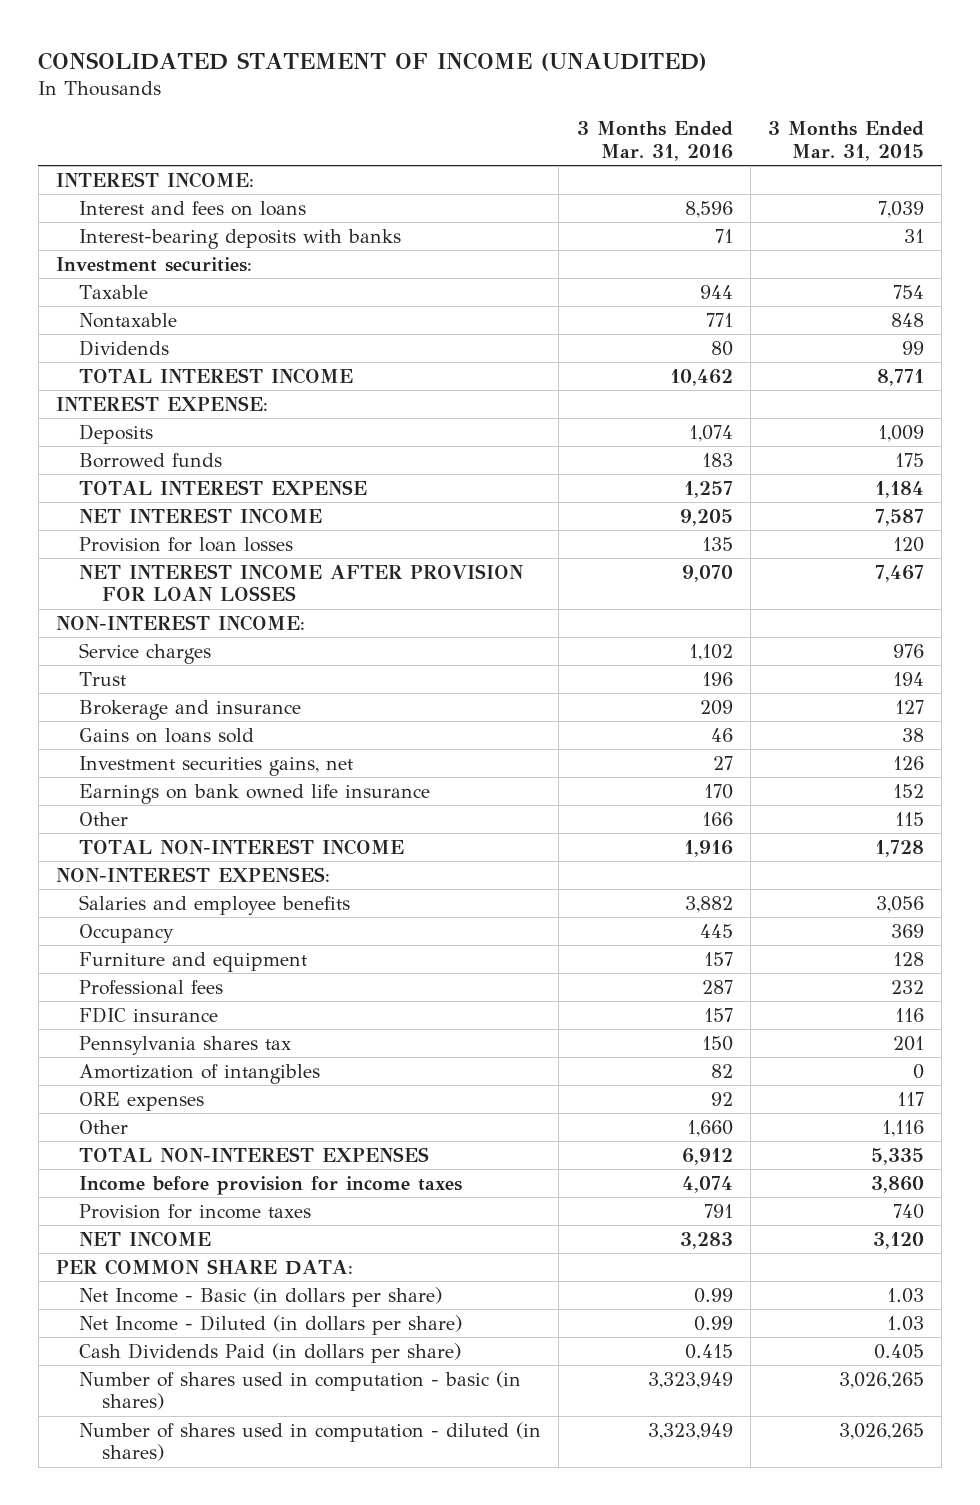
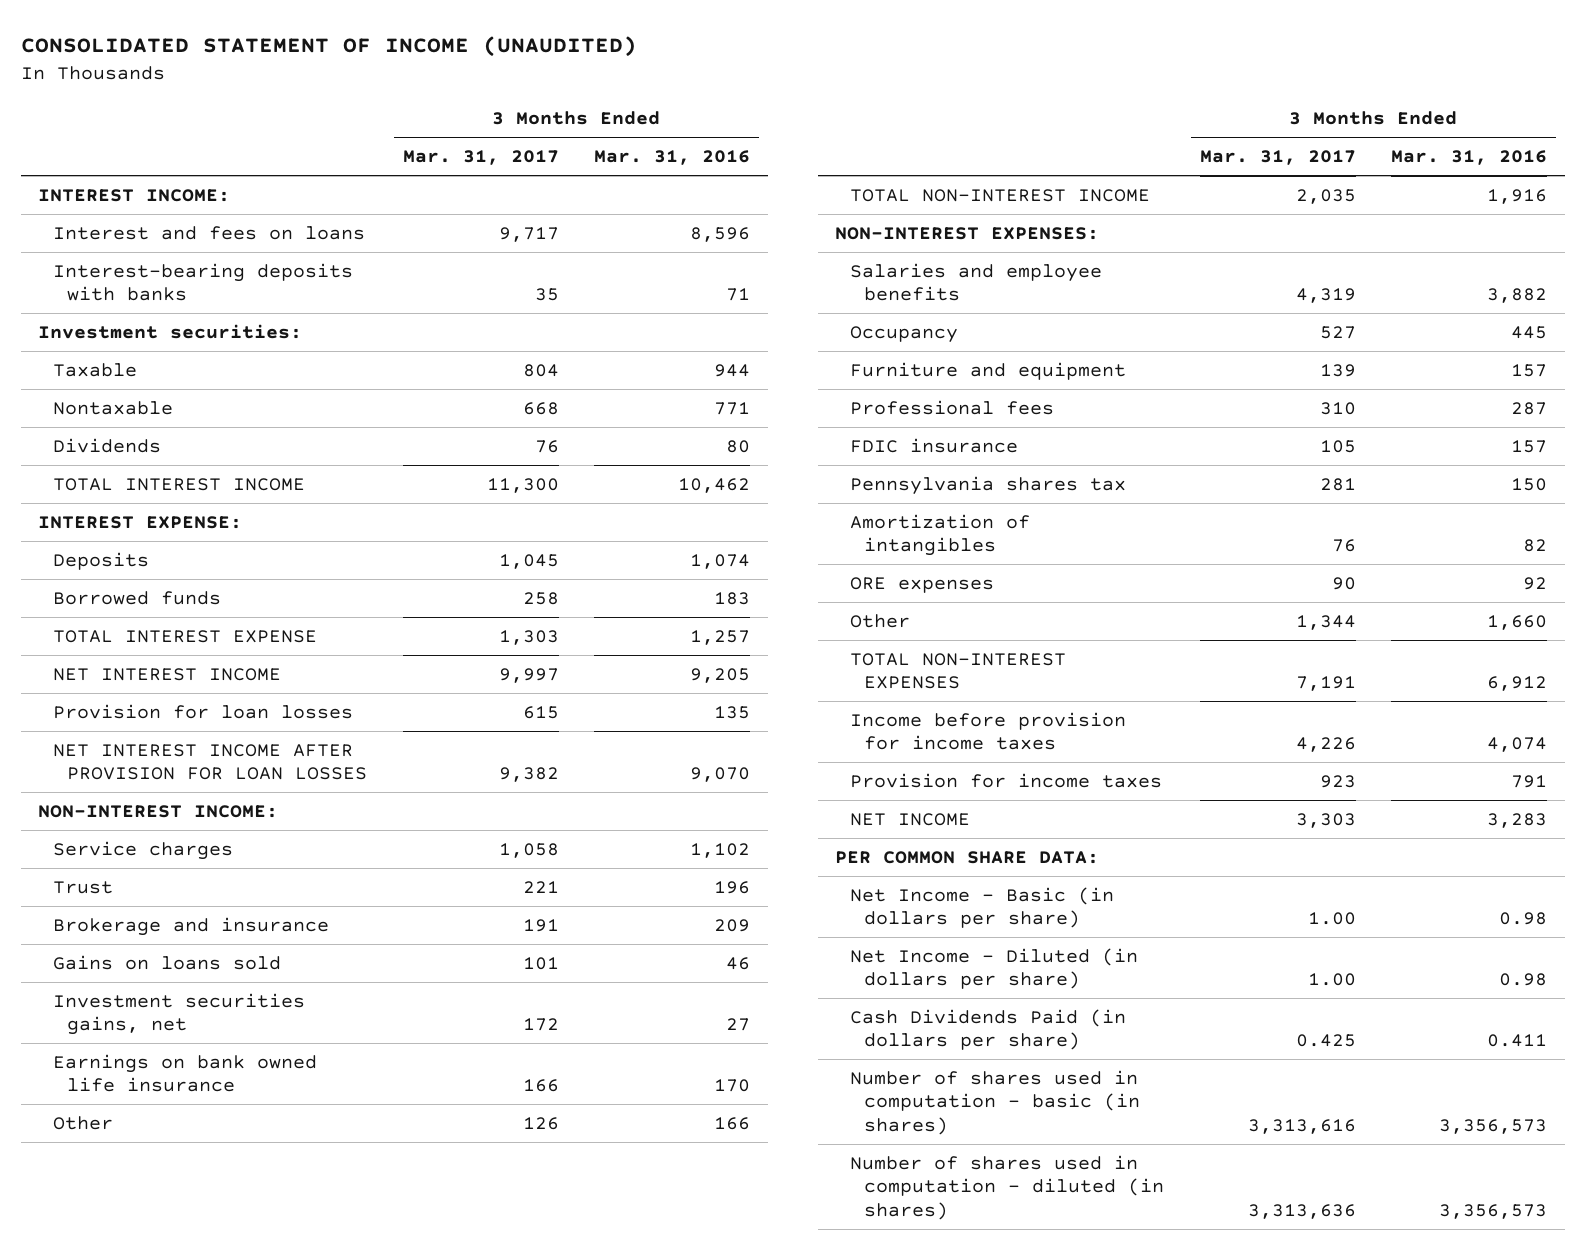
- | 3 Months Ended Mar. 31, 2016 | 3 Months Ended Mar. 31, 2015
+ | 3 Months Ended Mar. 31, 2017 | 3 Months Ended Mar. 31, 2016
- Net Income - Basic (in dollars per share) | 0.99 | 1.03
- Net Income - Diluted (in dollars per share) | 0.99 | 1.03
- Cash Dividends Paid (in dollars per share) | 0.415 | 0.405
- Number of shares used in computation - basic (in shares) | 3,323,949 | 3,026,265
- Number of shares used in computation - diluted (in shares) | 3,323,949 | 3,026,265
+ Net Income - Basic (in dollars per share) | 1.00 | 0.98
+ Net Income - Diluted (in dollars per share) | 1.00 | 0.98
+ Cash Dividends Paid (in dollars per share) | 0.425 | 0.411
+ Number of shares used in computation - basic (in shares) | 3,313,616 | 3,356,573
+ Number of shares used in computation - diluted (in shares) | 3,313,636 | 3,356,573

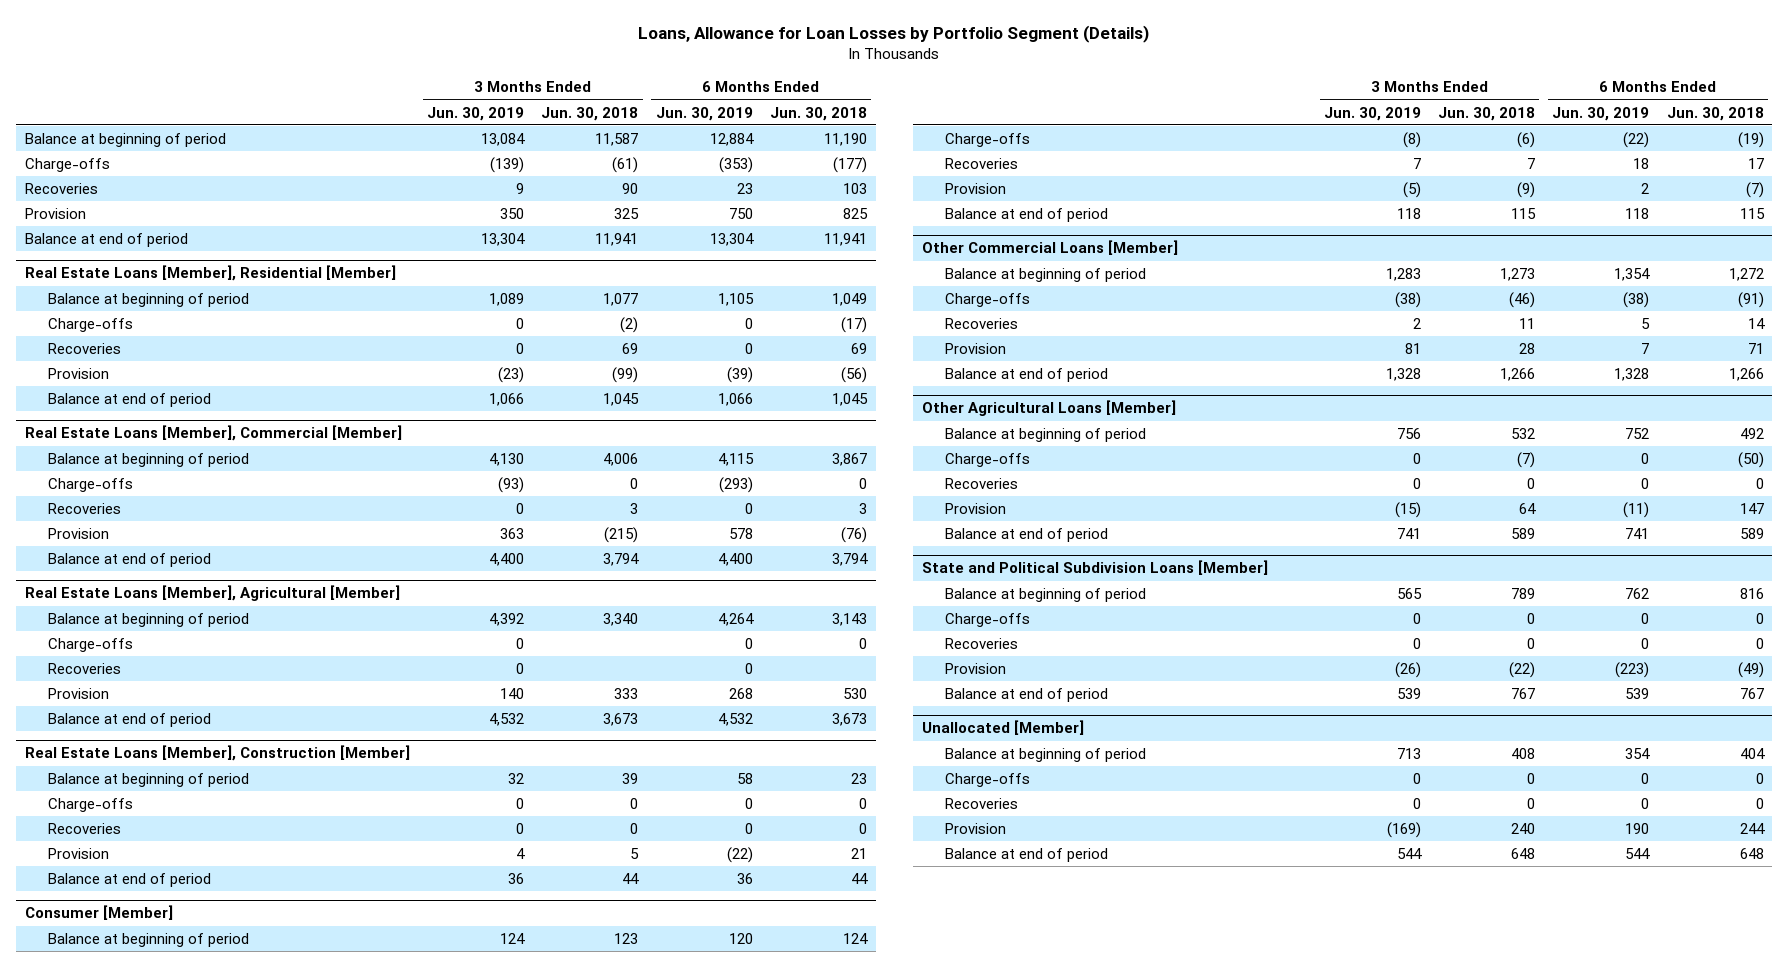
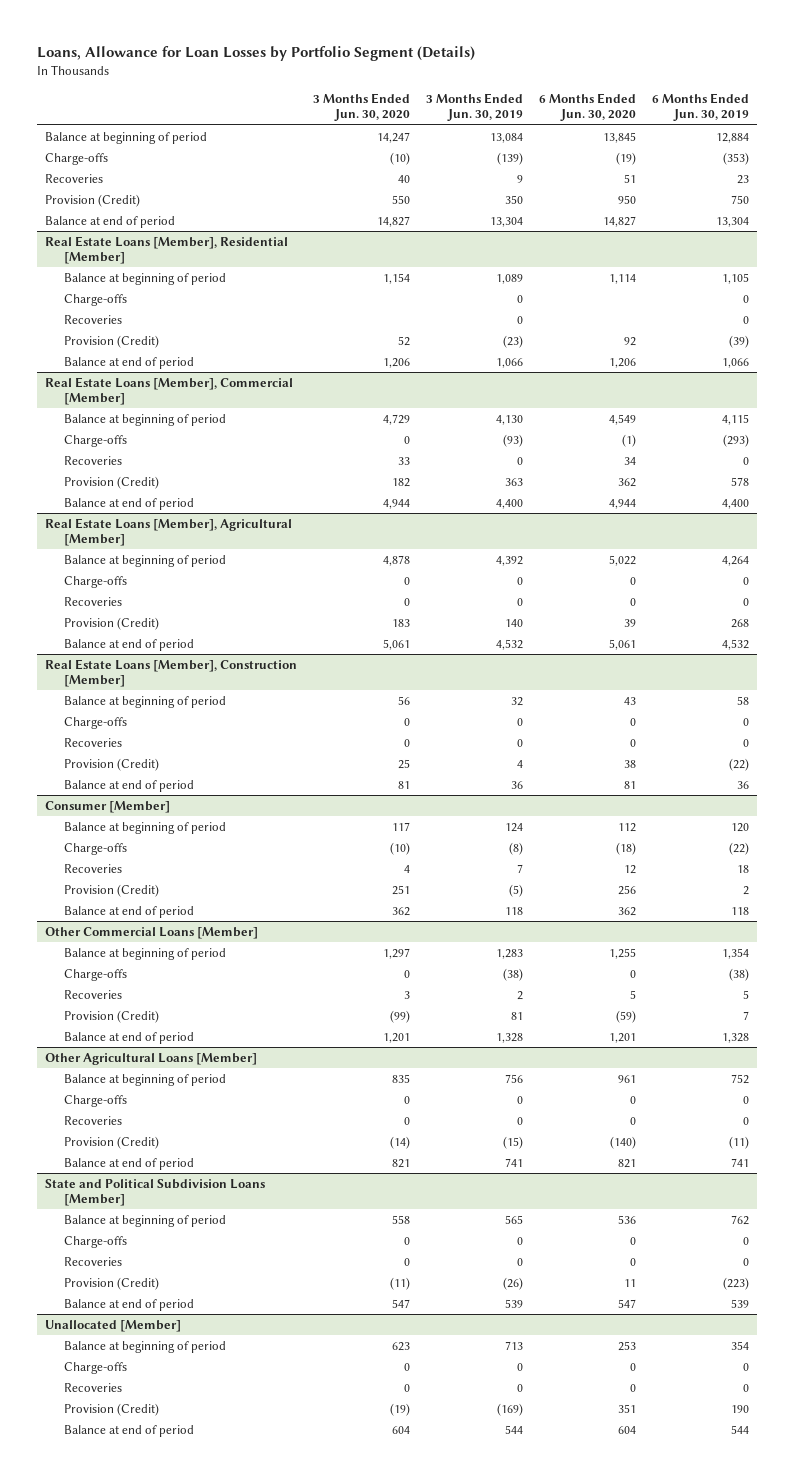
- | 3 Months Ended Jun. 30, 2019 | 3 Months Ended Jun. 30, 2018 | 6 Months Ended Jun. 30, 2019 | 6 Months Ended Jun. 30, 2018
+ | 3 Months Ended Jun. 30, 2020 | 3 Months Ended Jun. 30, 2019 | 6 Months Ended Jun. 30, 2020 | 6 Months Ended Jun. 30, 2019
- Provision | 350 | 325 | 750 | 825
+ Provision (Credit) | 550 | 350 | 950 | 750
@ Real Estate Loans [Member], Residential [Member]
- Provision | (23) | (99) | (39) | (56)
+ Provision (Credit) | 52 | (23) | 92 | (39)
@ Real Estate Loans [Member], Commercial [Member]
- Provision | 363 | (215) | 578 | (76)
+ Provision (Credit) | 182 | 363 | 362 | 578
@ Real Estate Loans [Member], Agricultural [Member]
- Provision | 140 | 333 | 268 | 530
+ Provision (Credit) | 183 | 140 | 39 | 268
@ Real Estate Loans [Member], Construction [Member]
- Provision | 4 | 5 | (22) | 21
+ Provision (Credit) | 25 | 4 | 38 | (22)
@ Consumer [Member]
- Provision | (5) | (9) | 2 | (7)
+ Provision (Credit) | 251 | (5) | 256 | 2
@ Other Commercial Loans [Member]
- Provision | 81 | 28 | 7 | 71
+ Provision (Credit) | (99) | 81 | (59) | 7
@ Other Agricultural Loans [Member]
- Provision | (15) | 64 | (11) | 147
+ Provision (Credit) | (14) | (15) | (140) | (11)
@ State and Political Subdivision Loans [Member]
- Provision | (26) | (22) | (223) | (49)
+ Provision (Credit) | (11) | (26) | 11 | (223)
@ Unallocated [Member]
- Provision | (169) | 240 | 190 | 244
+ Provision (Credit) | (19) | (169) | 351 | 190

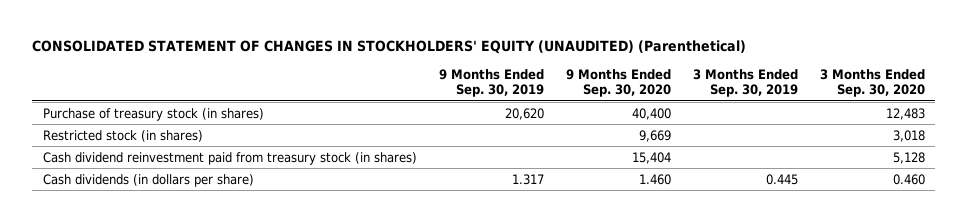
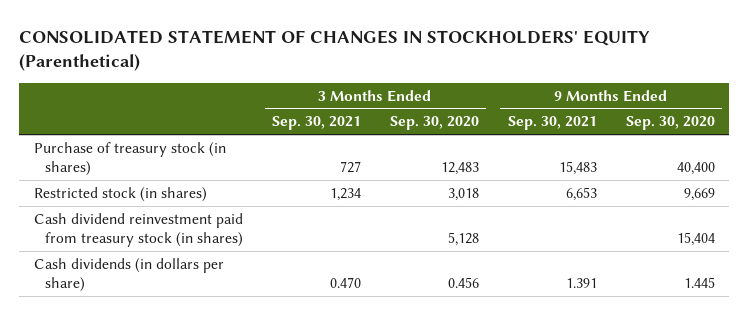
- CONSOLIDATED STATEMENT OF CHANGES IN STOCKHOLDERS' EQUITY (UNAUDITED) (Parenthetical)
+ CONSOLIDATED STATEMENT OF CHANGES IN STOCKHOLDERS' EQUITY (Parenthetical)
- | 9 Months Ended Sep. 30, 2019 | 9 Months Ended Sep. 30, 2020 | 3 Months Ended Sep. 30, 2019 | 3 Months Ended Sep. 30, 2020
+ | 3 Months Ended Sep. 30, 2021 | 3 Months Ended Sep. 30, 2020 | 9 Months Ended Sep. 30, 2021 | 9 Months Ended Sep. 30, 2020
- Cash dividends (in dollars per share) | 1.317 | 1.460 | 0.445 | 0.460
+ Cash dividends (in dollars per share) | 0.470 | 0.456 | 1.391 | 1.445

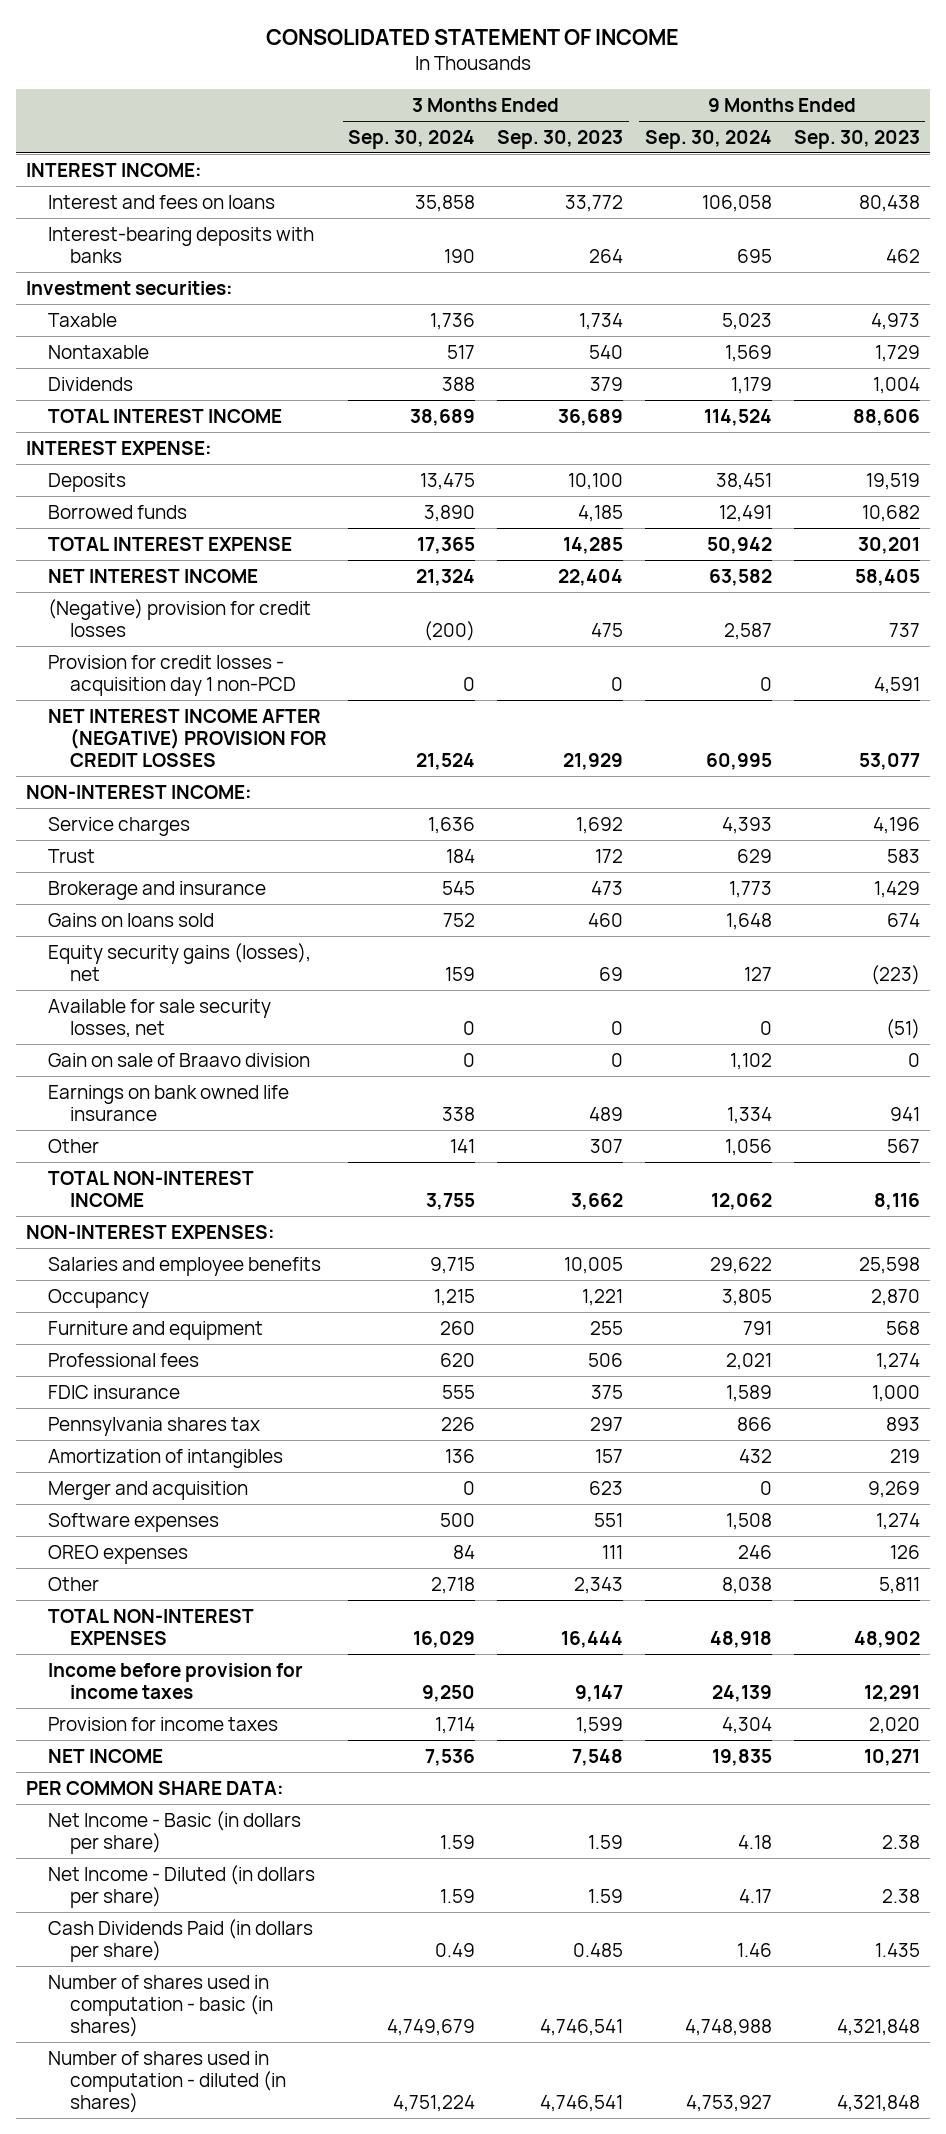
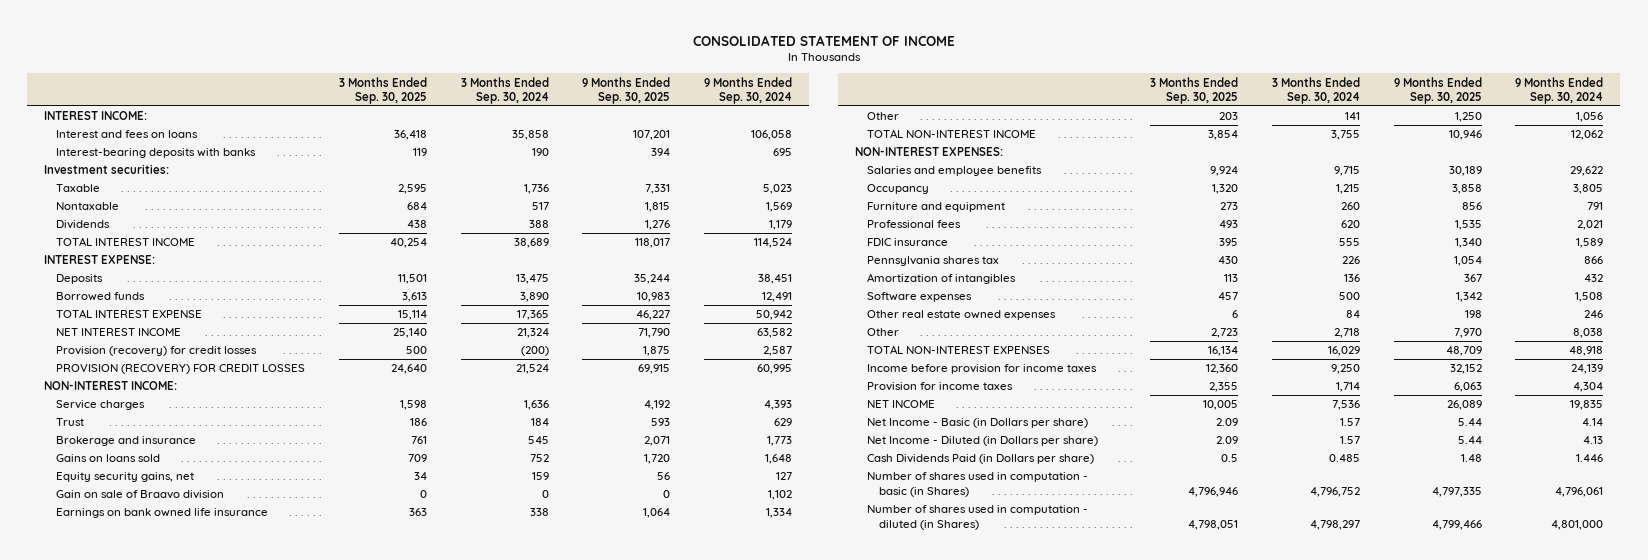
- | 3 Months Ended Sep. 30, 2024 | 3 Months Ended Sep. 30, 2023 | 9 Months Ended Sep. 30, 2024 | 9 Months Ended Sep. 30, 2023
+ | 3 Months Ended Sep. 30, 2025 | 3 Months Ended Sep. 30, 2024 | 9 Months Ended Sep. 30, 2025 | 9 Months Ended Sep. 30, 2024
- (Negative) provision for credit losses | (200) | 475 | 2,587 | 737
- Provision for credit losses - acquisition day 1 non-PCD | 0 | 0 | 0 | 4,591
- NET INTEREST INCOME AFTER (NEGATIVE) PROVISION FOR CREDIT LOSSES | 21,524 | 21,929 | 60,995 | 53,077
+ Provision (recovery) for credit losses | 500 | (200) | 1,875 | 2,587
+ PROVISION (RECOVERY) FOR CREDIT LOSSES | 24,640 | 21,524 | 69,915 | 60,995
- Equity security gains (losses), net | 159 | 69 | 127 | (223)
- Available for sale security losses, net | 0 | 0 | 0 | (51)
+ Equity security gains, net | 34 | 159 | 56 | 127
- Merger and acquisition | 0 | 623 | 0 | 9,269
- OREO expenses | 84 | 111 | 246 | 126
+ Other real estate owned expenses | 6 | 84 | 198 | 246
- PER COMMON SHARE DATA:
- Net Income - Basic (in dollars per share) | 1.59 | 1.59 | 4.18 | 2.38
- Net Income - Diluted (in dollars per share) | 1.59 | 1.59 | 4.17 | 2.38
- Cash Dividends Paid (in dollars per share) | 0.49 | 0.485 | 1.46 | 1.435
- Number of shares used in computation - basic (in shares) | 4,749,679 | 4,746,541 | 4,748,988 | 4,321,848
- Number of shares used in computation - diluted (in shares) | 4,751,224 | 4,746,541 | 4,753,927 | 4,321,848
+ Net Income - Basic (in Dollars per share) | 2.09 | 1.57 | 5.44 | 4.14
+ Net Income - Diluted (in Dollars per share) | 2.09 | 1.57 | 5.44 | 4.13
+ Cash Dividends Paid (in Dollars per share) | 0.5 | 0.485 | 1.48 | 1.446
+ Number of shares used in computation - basic (in Shares) | 4,796,946 | 4,796,752 | 4,797,335 | 4,796,061
+ Number of shares used in computation - diluted (in Shares) | 4,798,051 | 4,798,297 | 4,799,466 | 4,801,000

